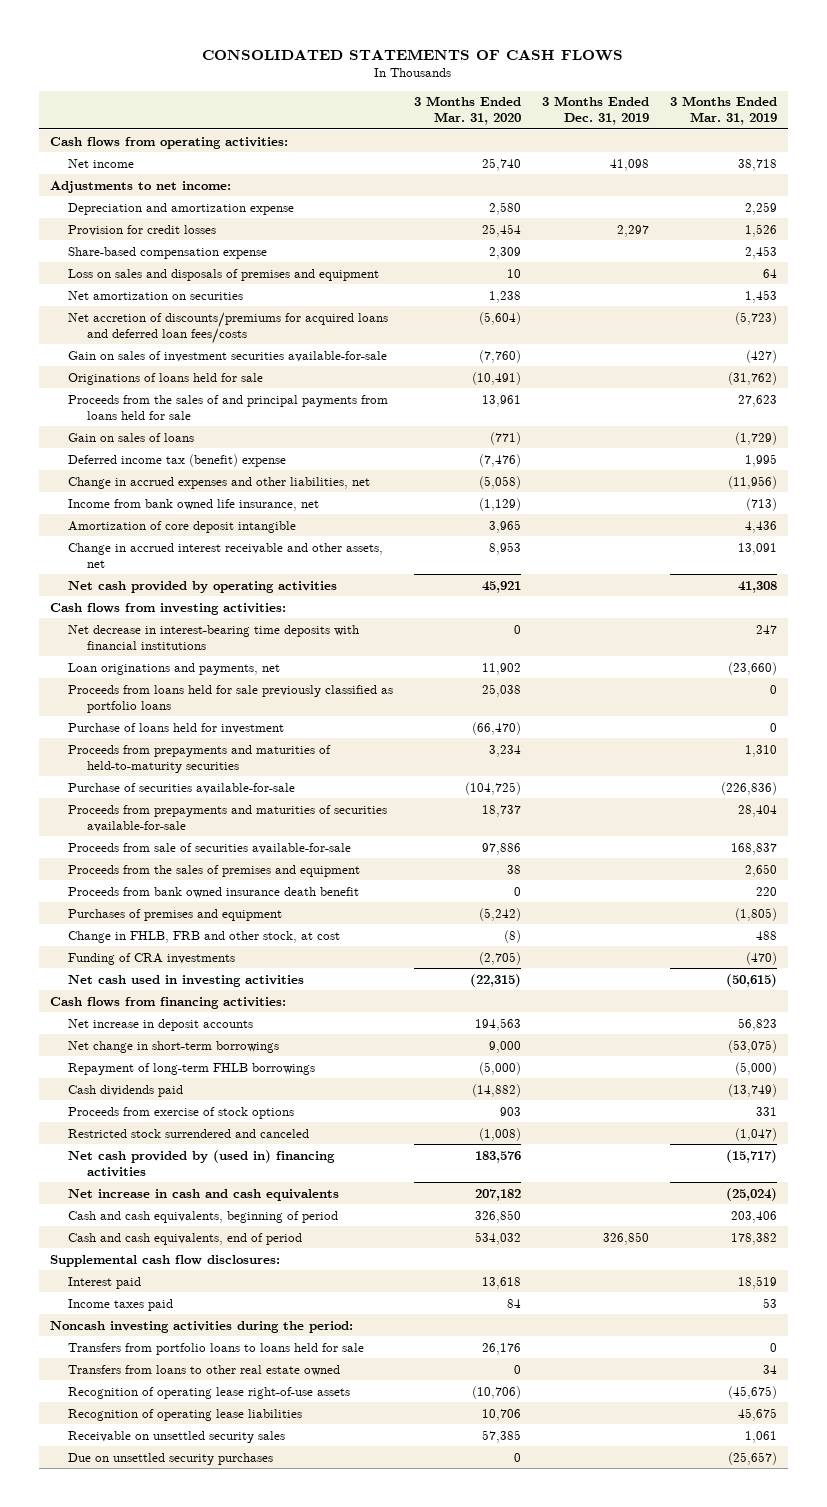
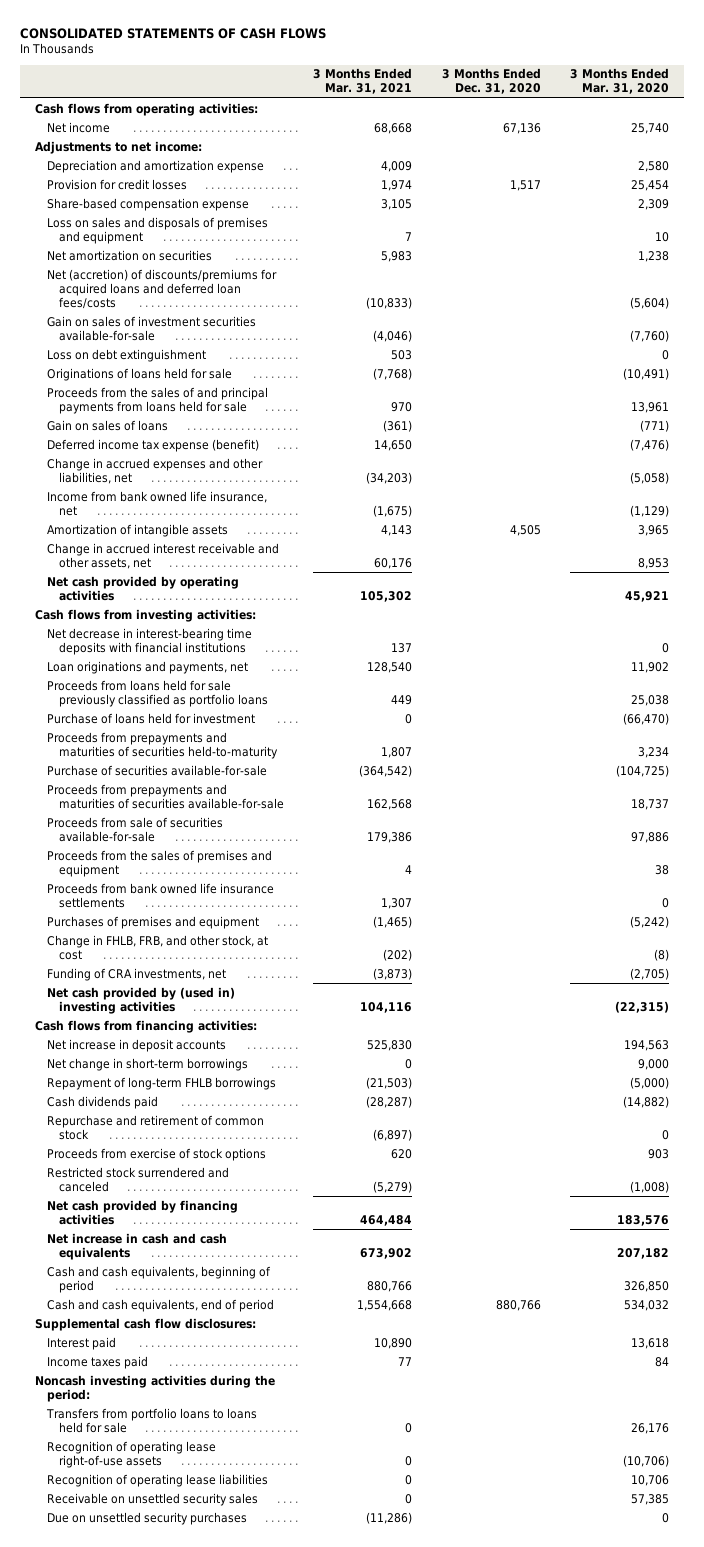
- | 3 Months Ended Mar. 31, 2020 | 3 Months Ended Dec. 31, 2019 | 3 Months Ended Mar. 31, 2019
+ | 3 Months Ended Mar. 31, 2021 | 3 Months Ended Dec. 31, 2020 | 3 Months Ended Mar. 31, 2020
- Net accretion of discounts/premiums for acquired loans and deferred loan fees/costs | (5,604) | | (5,723)
+ Net (accretion) of discounts/premiums for acquired loans and deferred loan fees/costs | (10,833) | | (5,604)
+ Loss on debt extinguishment | 503 | | 0
- Deferred income tax (benefit) expense | (7,476) | | 1,995
+ Deferred income tax expense (benefit) | 14,650 | | (7,476)
- Amortization of core deposit intangible | 3,965 | | 4,436
+ Amortization of intangible assets | 4,143 | 4,505 | 3,965
- Proceeds from prepayments and maturities of held-to-maturity securities | 3,234 | | 1,310
+ Proceeds from prepayments and maturities of securities held-to-maturity | 1,807 | | 3,234
- Proceeds from bank owned insurance death benefit | 0 | | 220
+ Proceeds from bank owned life insurance settlements | 1,307 | | 0
- Change in FHLB, FRB and other stock, at cost | (8) | | 488
- Funding of CRA investments | (2,705) | | (470)
- Net cash used in investing activities | (22,315) | | (50,615)
+ Change in FHLB, FRB, and other stock, at cost | (202) | | (8)
+ Funding of CRA investments, net | (3,873) | | (2,705)
+ Net cash provided by (used in) investing activities | 104,116 | | (22,315)
+ Repurchase and retirement of common stock | (6,897) | | 0
- Net cash provided by (used in) financing activities | 183,576 | | (15,717)
+ Net cash provided by financing activities | 464,484 | | 183,576
- Transfers from loans to other real estate owned | 0 | | 34

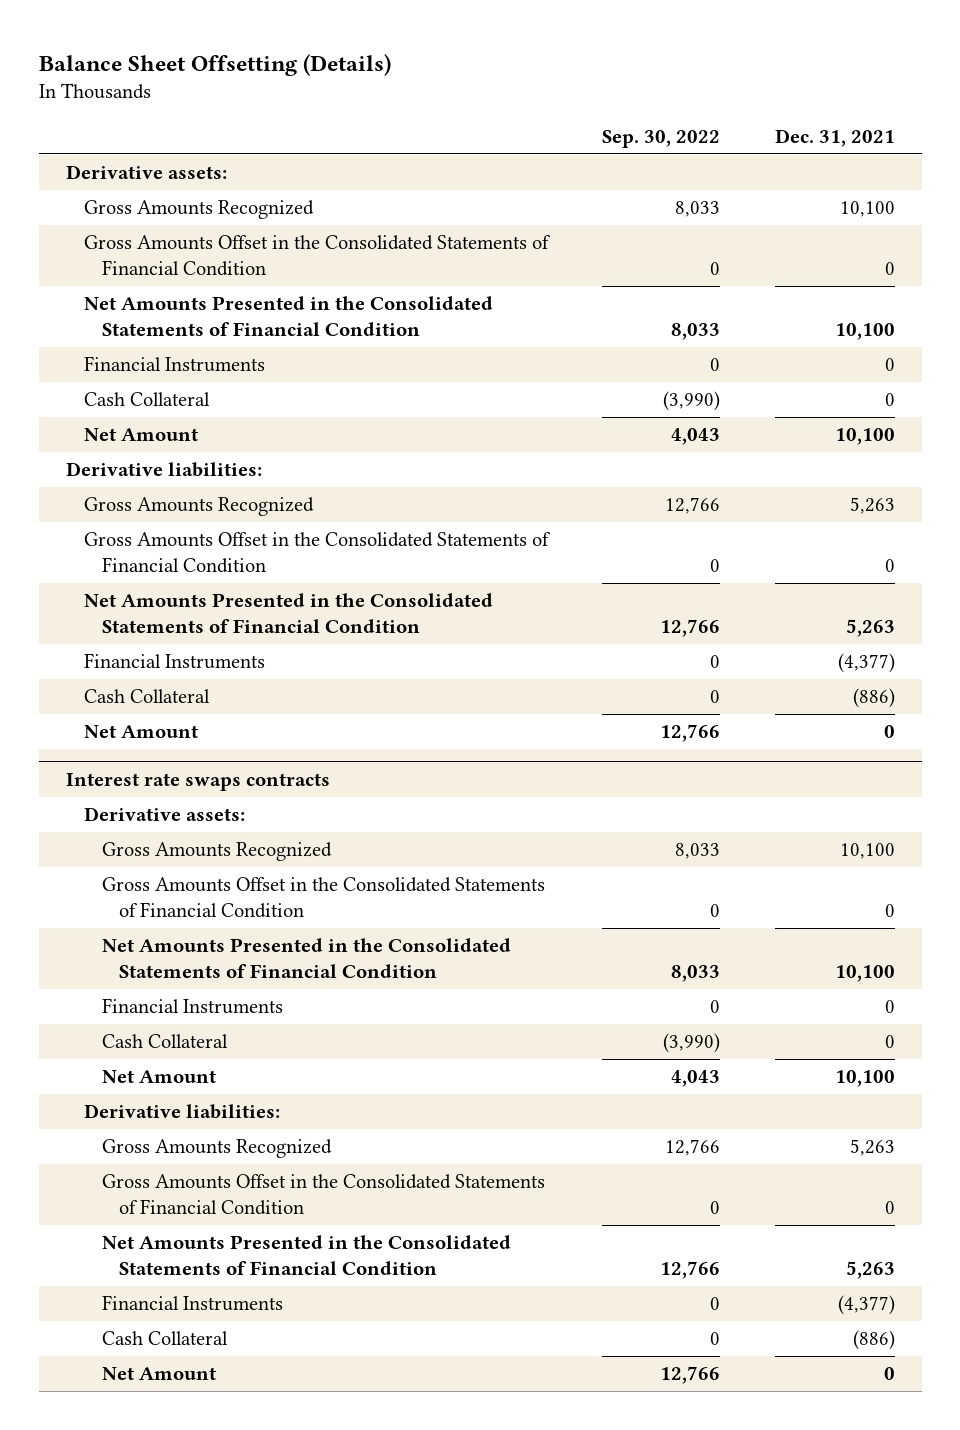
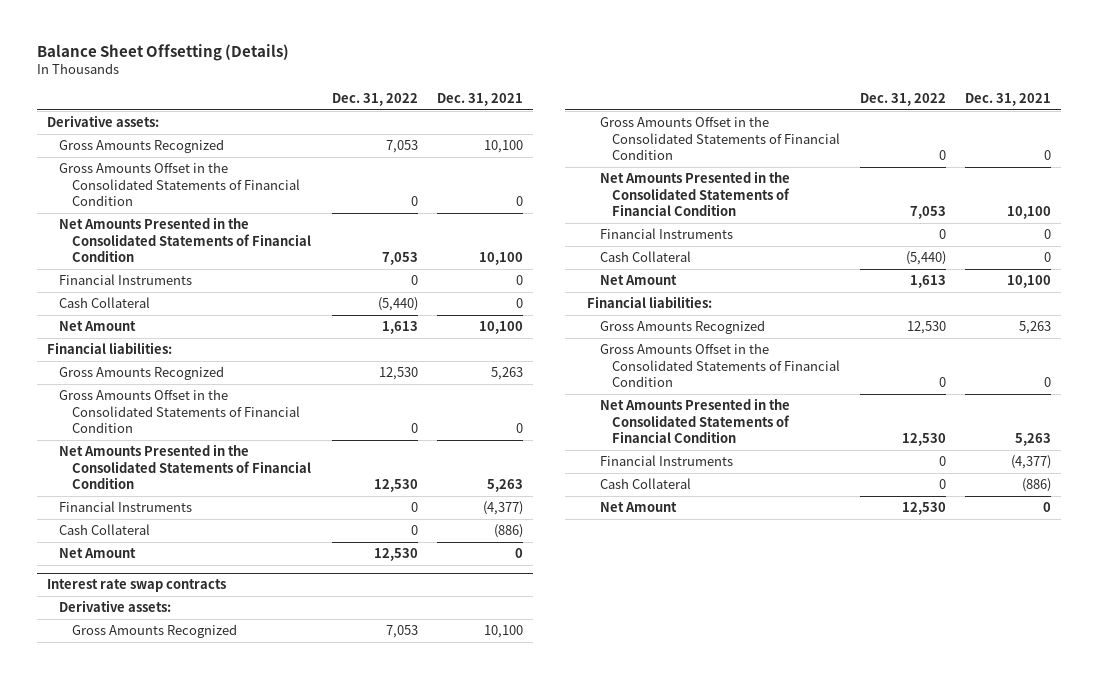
- | Sep. 30, 2022 | Dec. 31, 2021
+ | Dec. 31, 2022 | Dec. 31, 2021
- Derivative liabilities:
+ Financial liabilities:
- Interest rate swaps contracts
+ Interest rate swap contracts
- Derivative liabilities:
+ Financial liabilities:

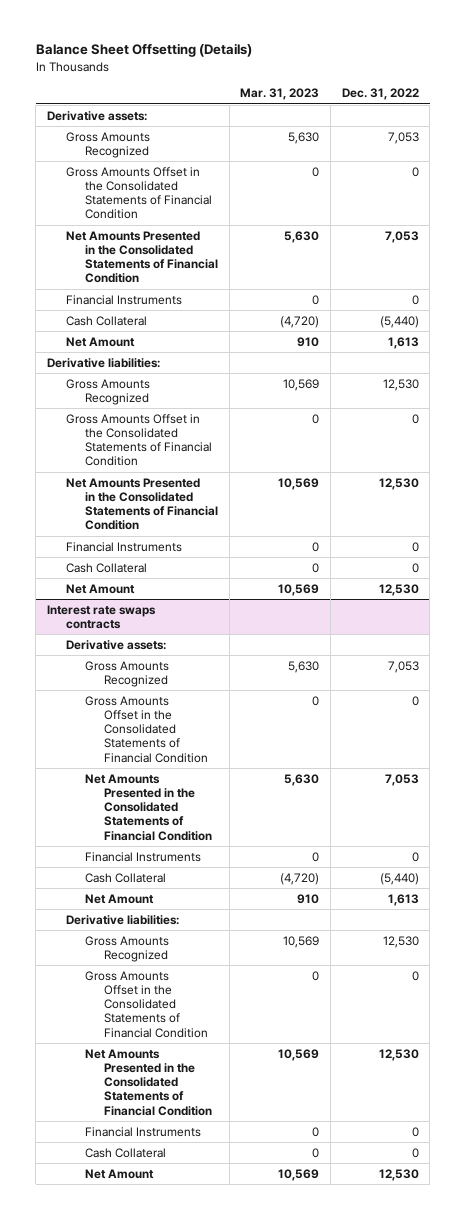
- | Dec. 31, 2022 | Dec. 31, 2021
+ | Mar. 31, 2023 | Dec. 31, 2022
- Financial liabilities:
+ Derivative liabilities:
- Interest rate swap contracts
+ Interest rate swaps contracts
- Financial liabilities:
+ Derivative liabilities:

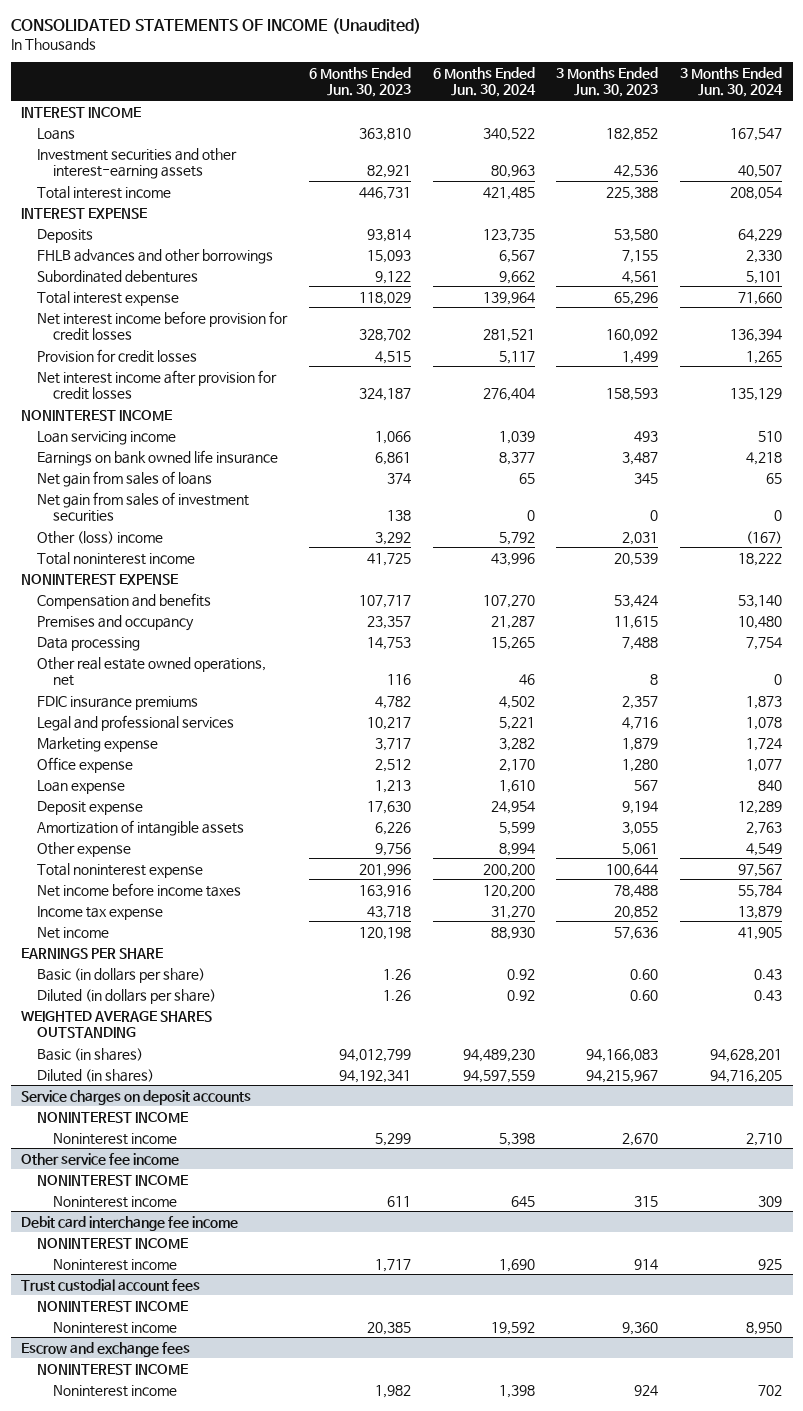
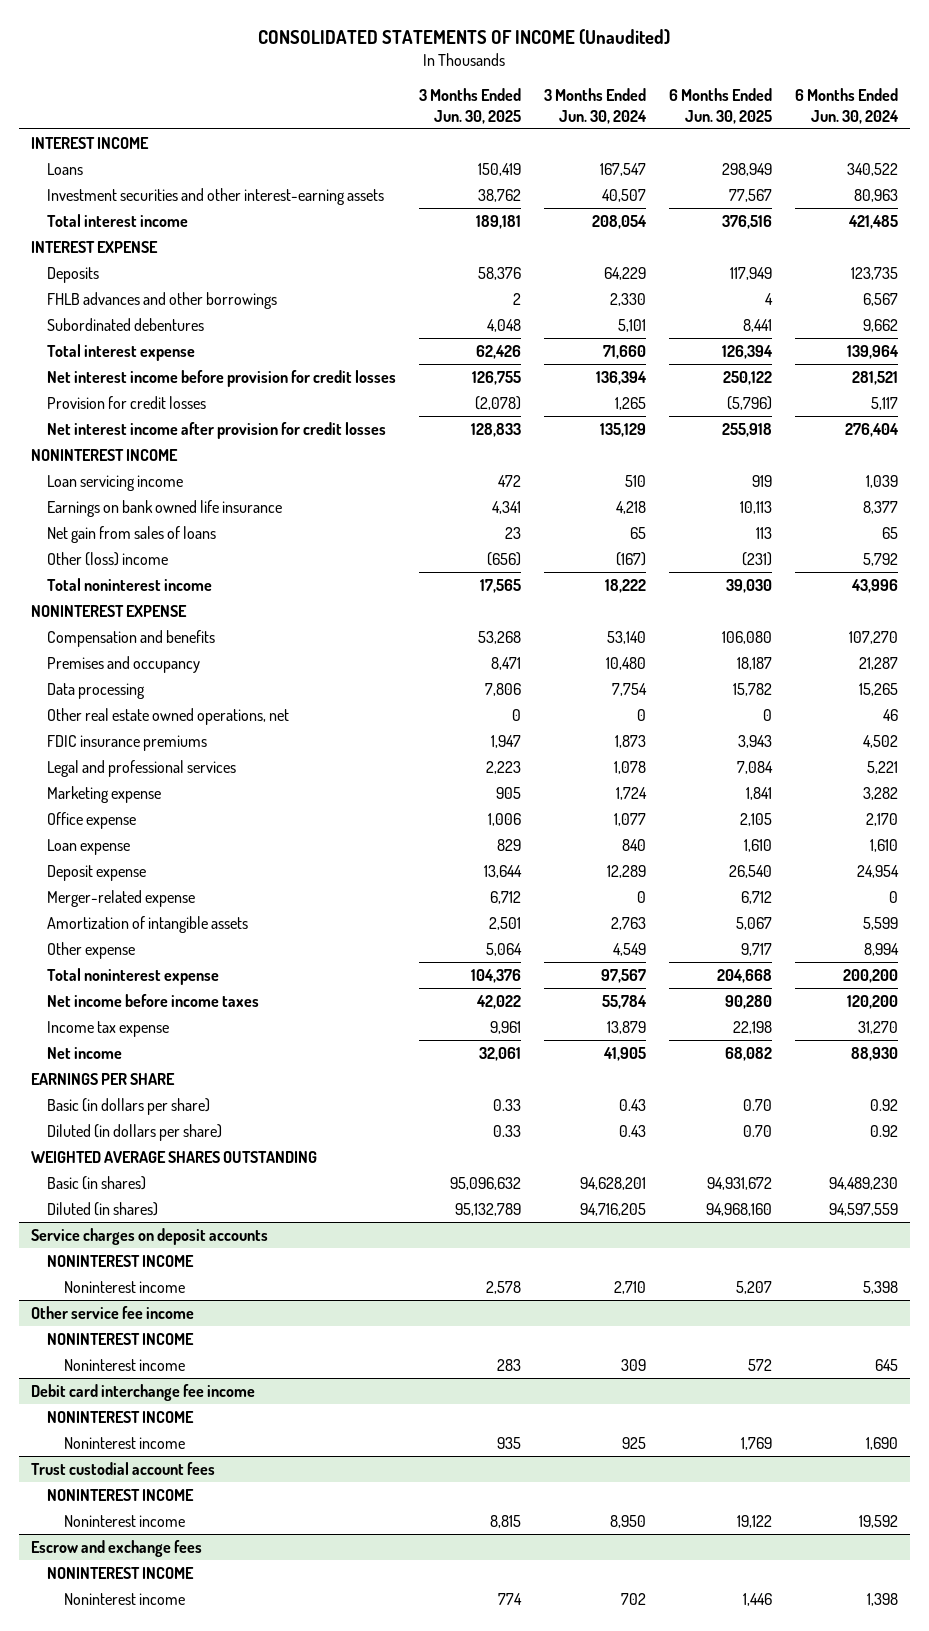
- | 6 Months Ended Jun. 30, 2023 | 6 Months Ended Jun. 30, 2024 | 3 Months Ended Jun. 30, 2023 | 3 Months Ended Jun. 30, 2024
+ | 3 Months Ended Jun. 30, 2025 | 3 Months Ended Jun. 30, 2024 | 6 Months Ended Jun. 30, 2025 | 6 Months Ended Jun. 30, 2024
- Net gain from sales of investment securities | 138 | 0 | 0 | 0
+ Merger-related expense | 6,712 | 0 | 6,712 | 0

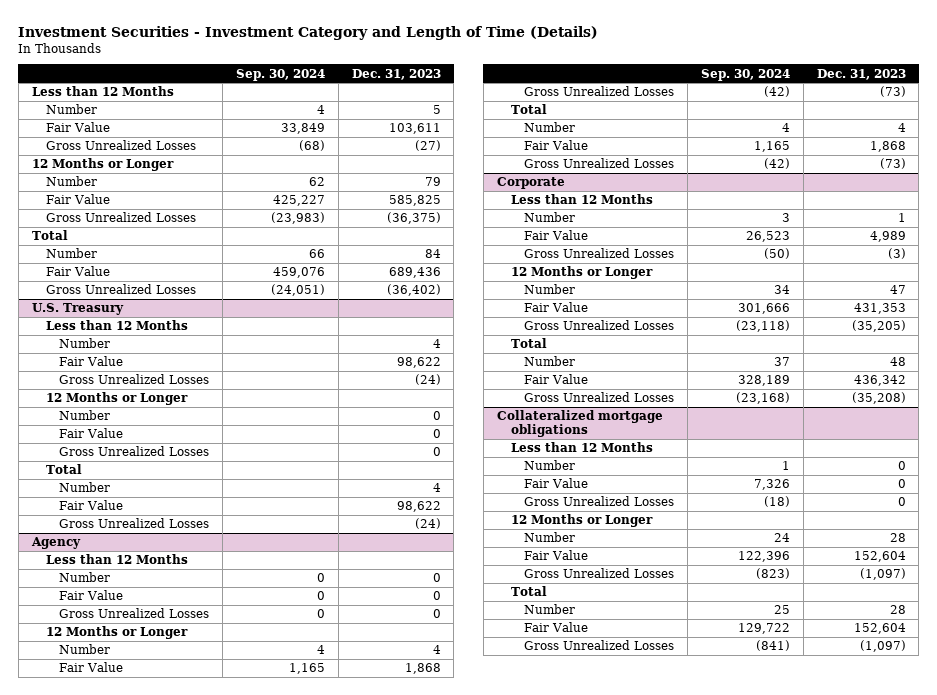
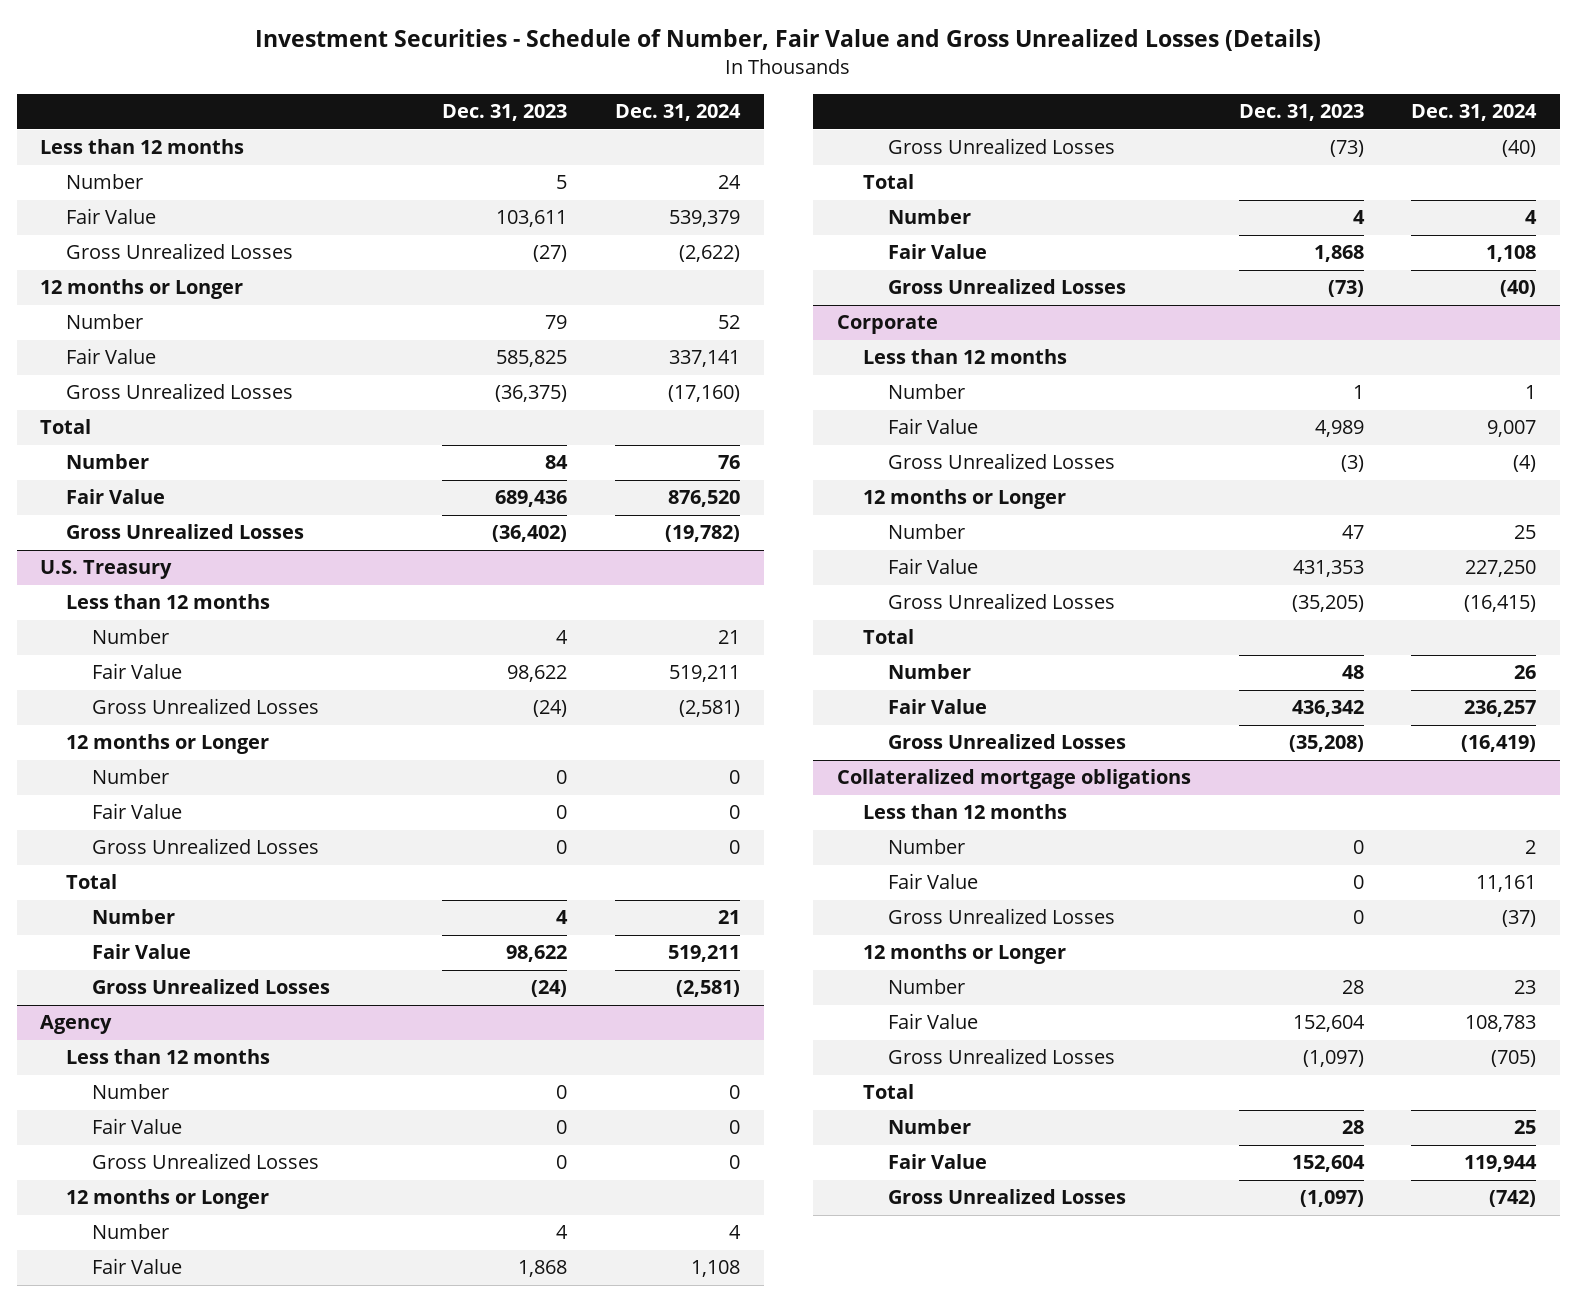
- Investment Securities - Investment Category and Length of Time (Details)
+ Investment Securities - Schedule of Number, Fair Value and Gross Unrealized Losses (Details)
- | Sep. 30, 2024 | Dec. 31, 2023
+ | Dec. 31, 2023 | Dec. 31, 2024
- Less than 12 Months
+ Less than 12 months
- 12 Months or Longer
+ 12 months or Longer
@ U.S. Treasury
- Less than 12 Months
+ Less than 12 months
- 12 Months or Longer
+ 12 months or Longer
@ Agency
- Less than 12 Months
+ Less than 12 months
- 12 Months or Longer
+ 12 months or Longer
@ Corporate
- Less than 12 Months
+ Less than 12 months
- 12 Months or Longer
+ 12 months or Longer
@ Collateralized mortgage obligations
- Less than 12 Months
+ Less than 12 months
- 12 Months or Longer
+ 12 months or Longer

